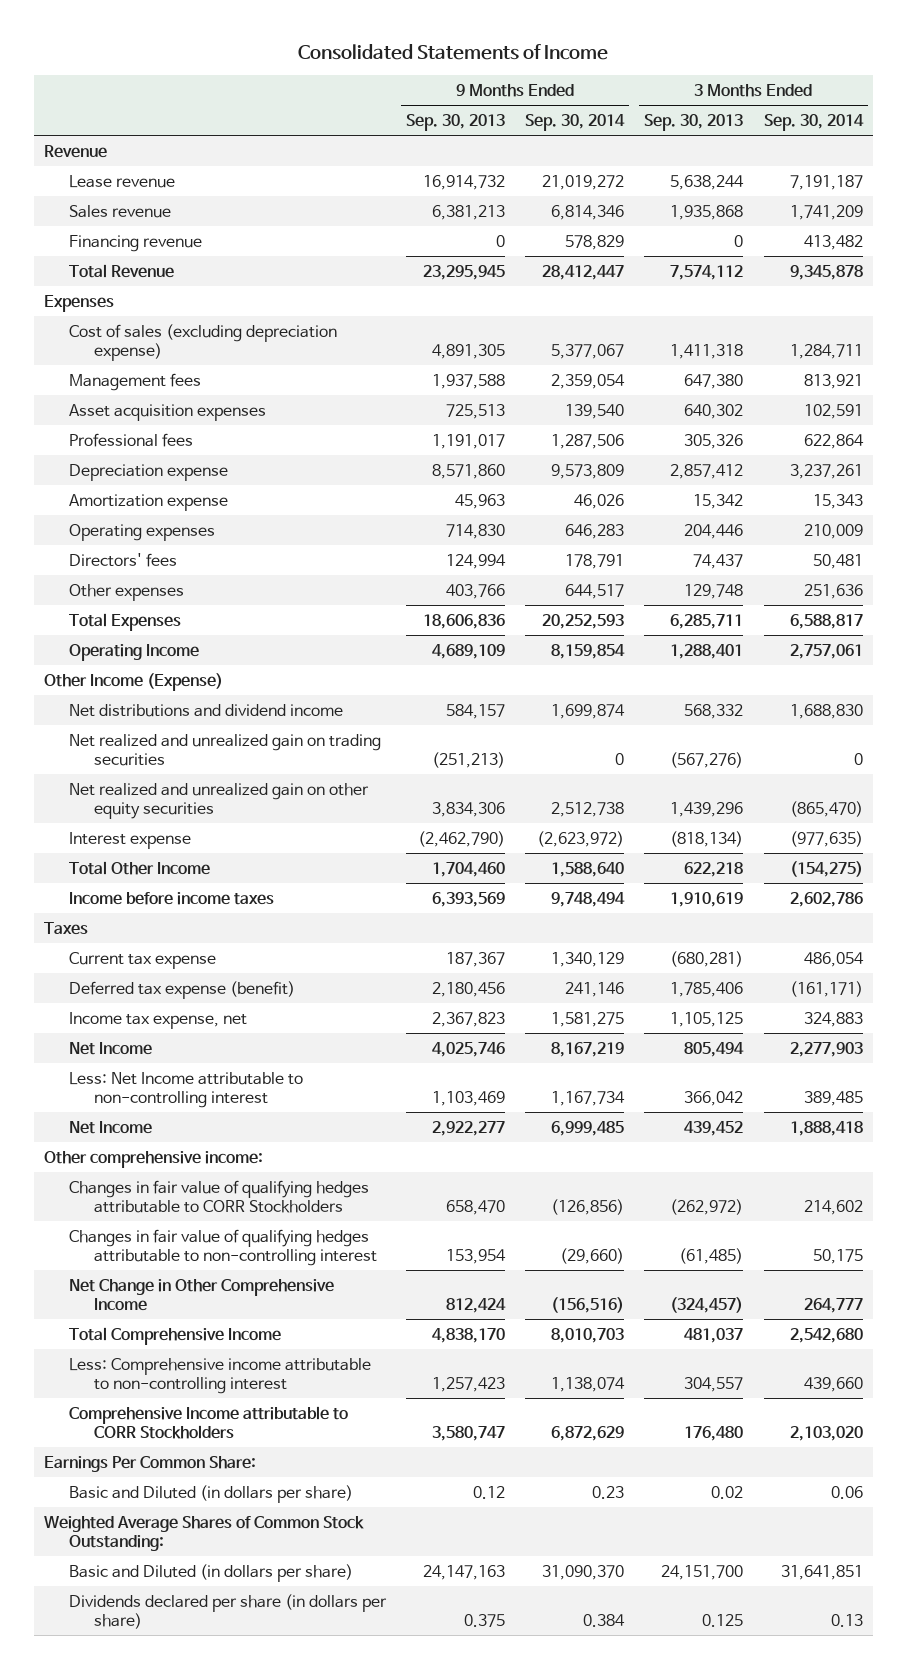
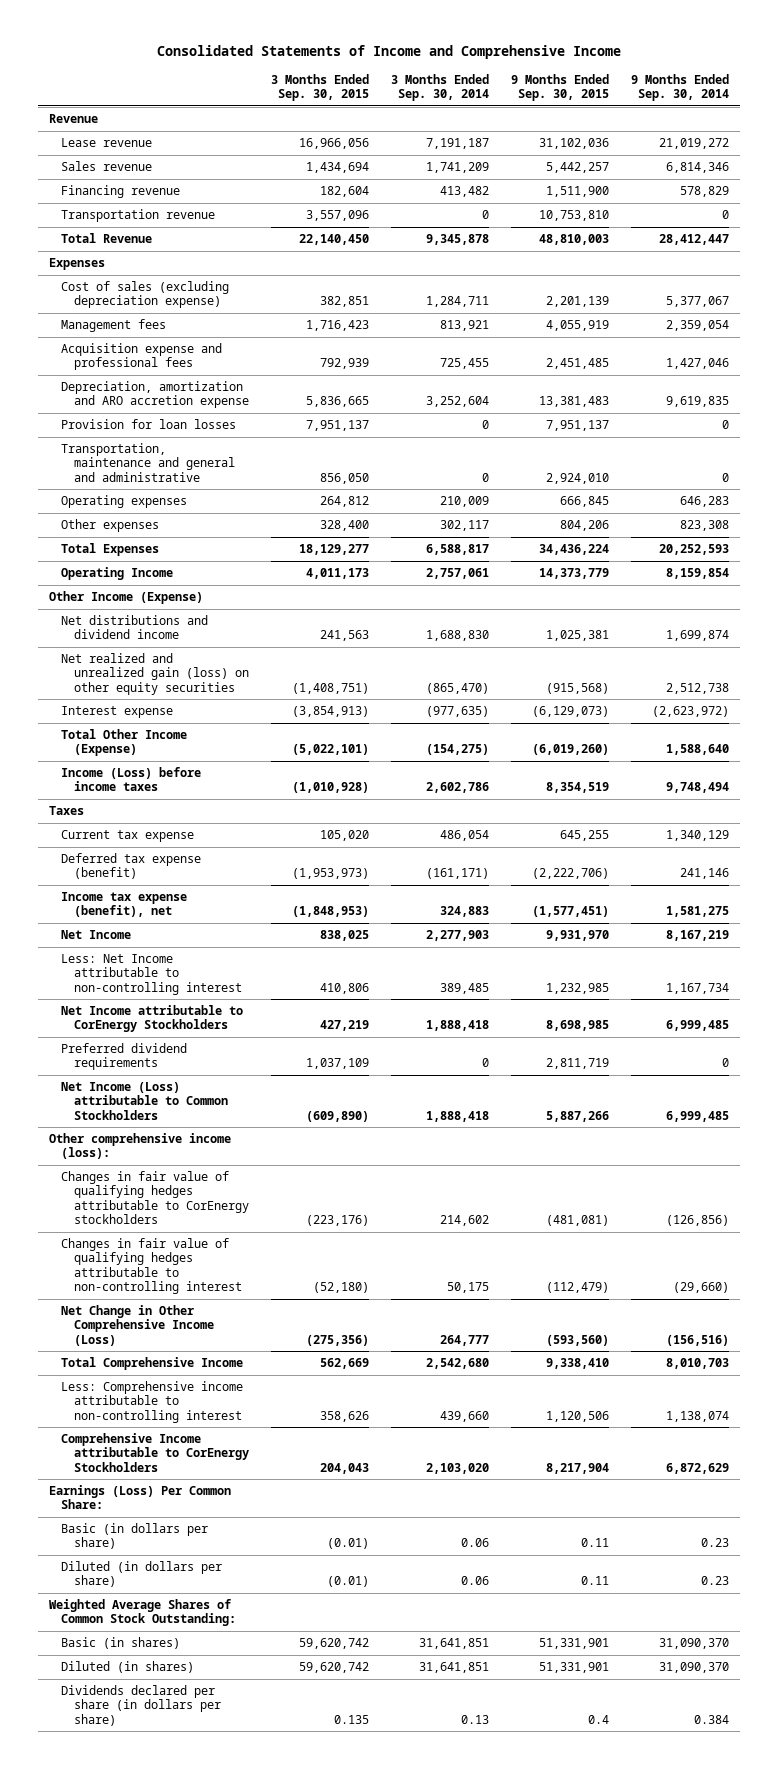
- Consolidated Statements of Income
+ Consolidated Statements of Income and Comprehensive Income
- | 9 Months Ended Sep. 30, 2013 | 9 Months Ended Sep. 30, 2014 | 3 Months Ended Sep. 30, 2013 | 3 Months Ended Sep. 30, 2014
+ | 3 Months Ended Sep. 30, 2015 | 3 Months Ended Sep. 30, 2014 | 9 Months Ended Sep. 30, 2015 | 9 Months Ended Sep. 30, 2014
+ Transportation revenue | 3,557,096 | 0 | 10,753,810 | 0
- Asset acquisition expenses | 725,513 | 139,540 | 640,302 | 102,591
- Professional fees | 1,191,017 | 1,287,506 | 305,326 | 622,864
- Depreciation expense | 8,571,860 | 9,573,809 | 2,857,412 | 3,237,261
- Amortization expense | 45,963 | 46,026 | 15,342 | 15,343
+ Acquisition expense and professional fees | 792,939 | 725,455 | 2,451,485 | 1,427,046
+ Depreciation, amortization and ARO accretion expense | 5,836,665 | 3,252,604 | 13,381,483 | 9,619,835
+ Provision for loan losses | 7,951,137 | 0 | 7,951,137 | 0
+ Transportation, maintenance and general and administrative | 856,050 | 0 | 2,924,010 | 0
- Directors' fees | 124,994 | 178,791 | 74,437 | 50,481
- Other expenses | 403,766 | 644,517 | 129,748 | 251,636
+ Other expenses | 328,400 | 302,117 | 804,206 | 823,308
- Net realized and unrealized gain on trading securities | (251,213) | 0 | (567,276) | 0
- Net realized and unrealized gain on other equity securities | 3,834,306 | 2,512,738 | 1,439,296 | (865,470)
+ Net realized and unrealized gain (loss) on other equity securities | (1,408,751) | (865,470) | (915,568) | 2,512,738
- Total Other Income | 1,704,460 | 1,588,640 | 622,218 | (154,275)
- Income before income taxes | 6,393,569 | 9,748,494 | 1,910,619 | 2,602,786
+ Total Other Income (Expense) | (5,022,101) | (154,275) | (6,019,260) | 1,588,640
+ Income (Loss) before income taxes | (1,010,928) | 2,602,786 | 8,354,519 | 9,748,494
- Income tax expense, net | 2,367,823 | 1,581,275 | 1,105,125 | 324,883
+ Income tax expense (benefit), net | (1,848,953) | 324,883 | (1,577,451) | 1,581,275
- Net Income | 2,922,277 | 6,999,485 | 439,452 | 1,888,418
- Other comprehensive income:
- Changes in fair value of qualifying hedges attributable to CORR Stockholders | 658,470 | (126,856) | (262,972) | 214,602
+ Net Income attributable to CorEnergy Stockholders | 427,219 | 1,888,418 | 8,698,985 | 6,999,485
+ Preferred dividend requirements | 1,037,109 | 0 | 2,811,719 | 0
+ Net Income (Loss) attributable to Common Stockholders | (609,890) | 1,888,418 | 5,887,266 | 6,999,485
+ Other comprehensive income (loss):
+ Changes in fair value of qualifying hedges attributable to CorEnergy stockholders | (223,176) | 214,602 | (481,081) | (126,856)
- Net Change in Other Comprehensive Income | 812,424 | (156,516) | (324,457) | 264,777
+ Net Change in Other Comprehensive Income (Loss) | (275,356) | 264,777 | (593,560) | (156,516)
- Comprehensive Income attributable to CORR Stockholders | 3,580,747 | 6,872,629 | 176,480 | 2,103,020
- Earnings Per Common Share:
- Basic and Diluted (in dollars per share) | 0.12 | 0.23 | 0.02 | 0.06
+ Comprehensive Income attributable to CorEnergy Stockholders | 204,043 | 2,103,020 | 8,217,904 | 6,872,629
+ Earnings (Loss) Per Common Share:
+ Basic (in dollars per share) | (0.01) | 0.06 | 0.11 | 0.23
+ Diluted (in dollars per share) | (0.01) | 0.06 | 0.11 | 0.23
- Basic and Diluted (in dollars per share) | 24,147,163 | 31,090,370 | 24,151,700 | 31,641,851
+ Basic (in shares) | 59,620,742 | 31,641,851 | 51,331,901 | 31,090,370
+ Diluted (in shares) | 59,620,742 | 31,641,851 | 51,331,901 | 31,090,370

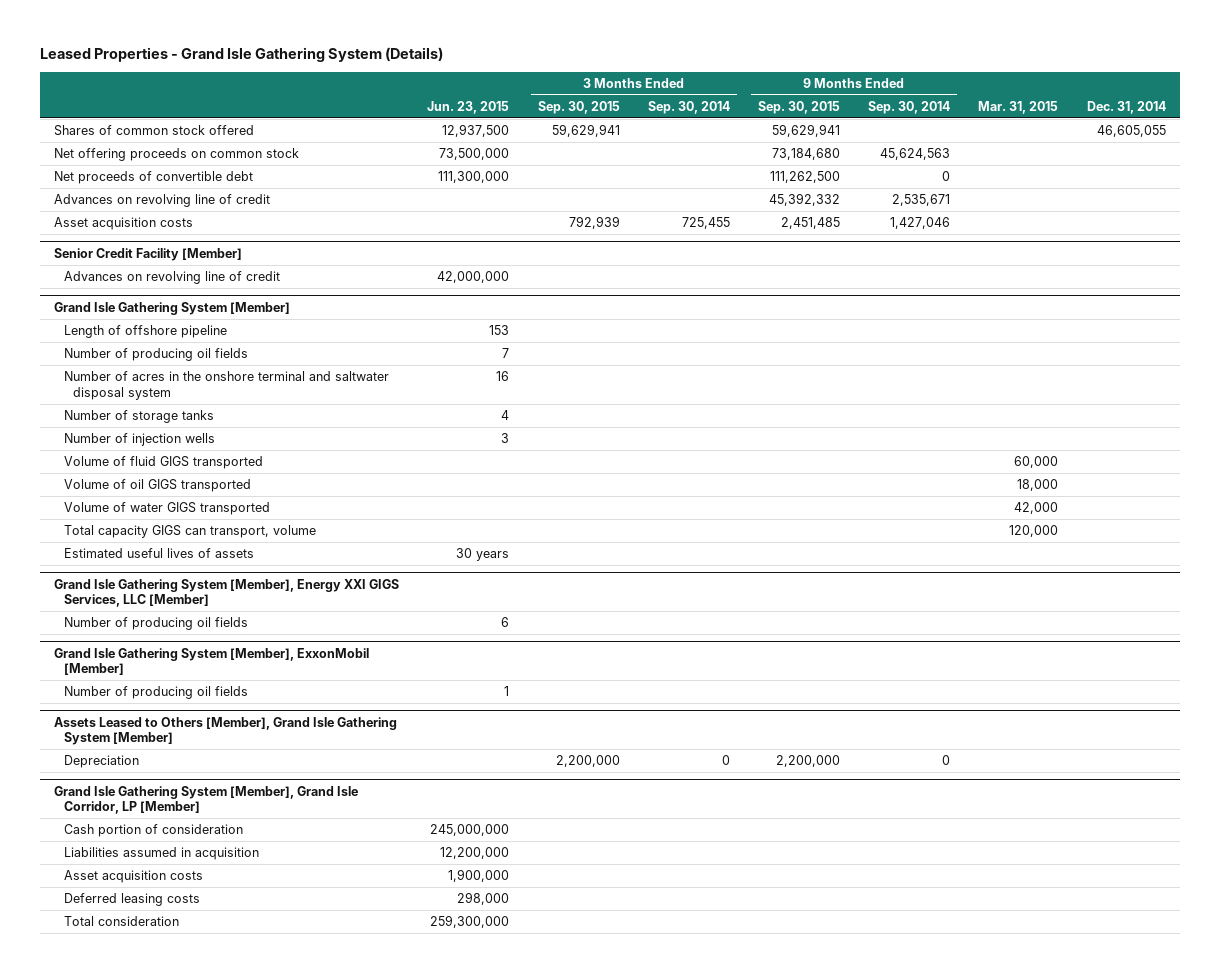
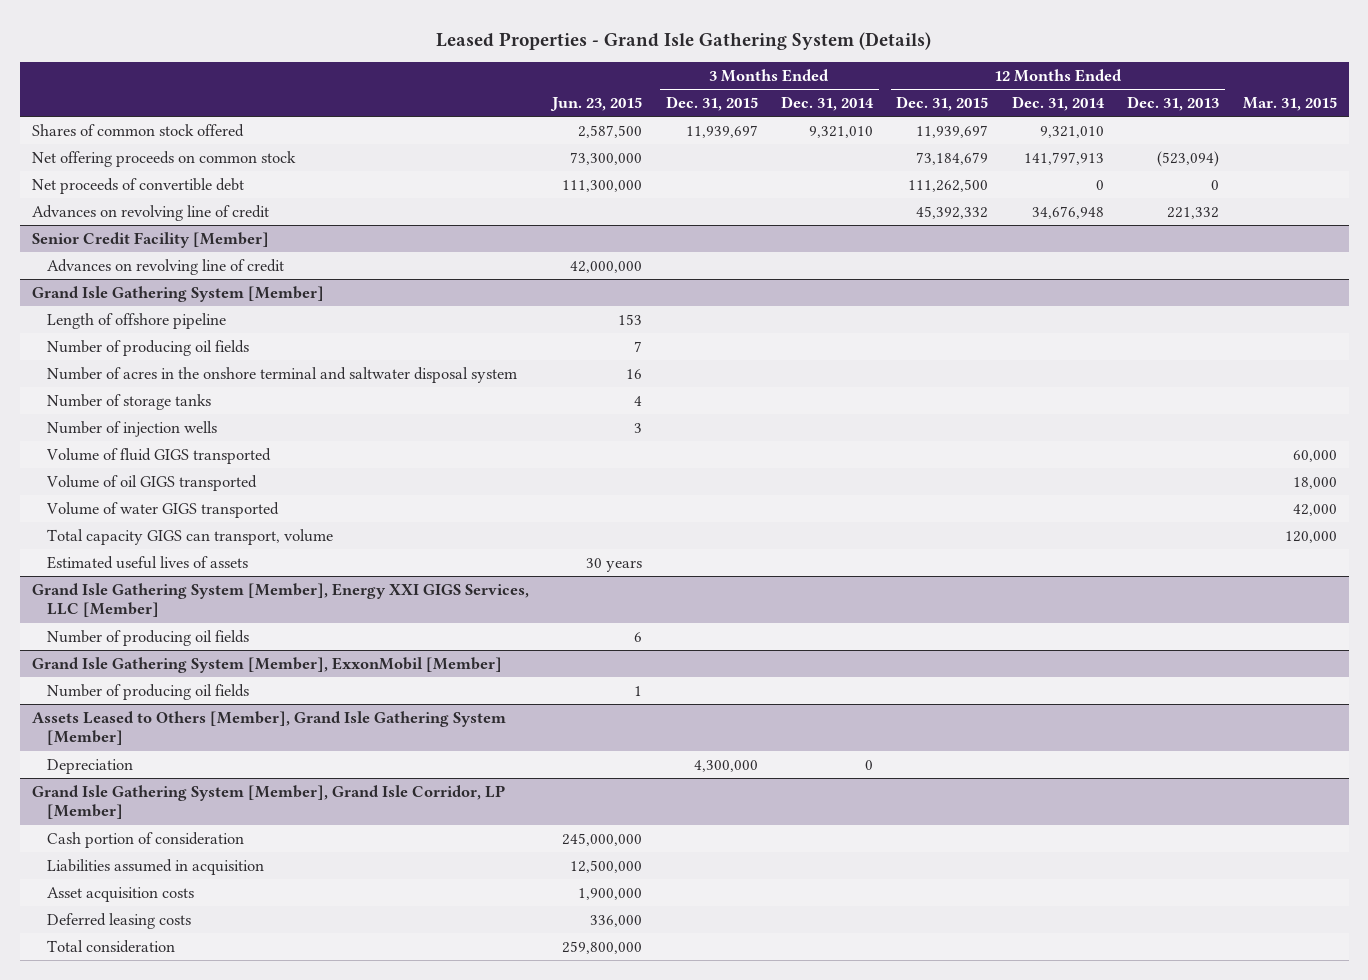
- | Jun. 23, 2015 | 3 Months Ended Sep. 30, 2015 | 3 Months Ended Sep. 30, 2014 | 9 Months Ended Sep. 30, 2015 | 9 Months Ended Sep. 30, 2014 | Mar. 31, 2015 | Dec. 31, 2014
+ | Jun. 23, 2015 | 3 Months Ended Dec. 31, 2015 | 3 Months Ended Dec. 31, 2014 | 12 Months Ended Dec. 31, 2015 | 12 Months Ended Dec. 31, 2014 | 12 Months Ended Dec. 31, 2013 | Mar. 31, 2015
- Shares of common stock offered | 12,937,500 | 59,629,941 | | 59,629,941 | | | 46,605,055
- Net offering proceeds on common stock | 73,500,000 | | | 73,184,680 | 45,624,563 | |
+ Shares of common stock offered | 2,587,500 | 11,939,697 | 9,321,010 | 11,939,697 | 9,321,010 | |
+ Net offering proceeds on common stock | 73,300,000 | | | 73,184,679 | 141,797,913 | (523,094) |
- Asset acquisition costs | | 792,939 | 725,455 | 2,451,485 | 1,427,046 | |
@ Grand Isle Gathering System [Member], Grand Isle Corridor, LP [Member]
- Liabilities assumed in acquisition | 12,200,000 | | | | | |
+ Liabilities assumed in acquisition | 12,500,000 | | | | | |
- Deferred leasing costs | 298,000 | | | | | |
- Total consideration | 259,300,000 | | | | | |
+ Deferred leasing costs | 336,000 | | | | | |
+ Total consideration | 259,800,000 | | | | | |

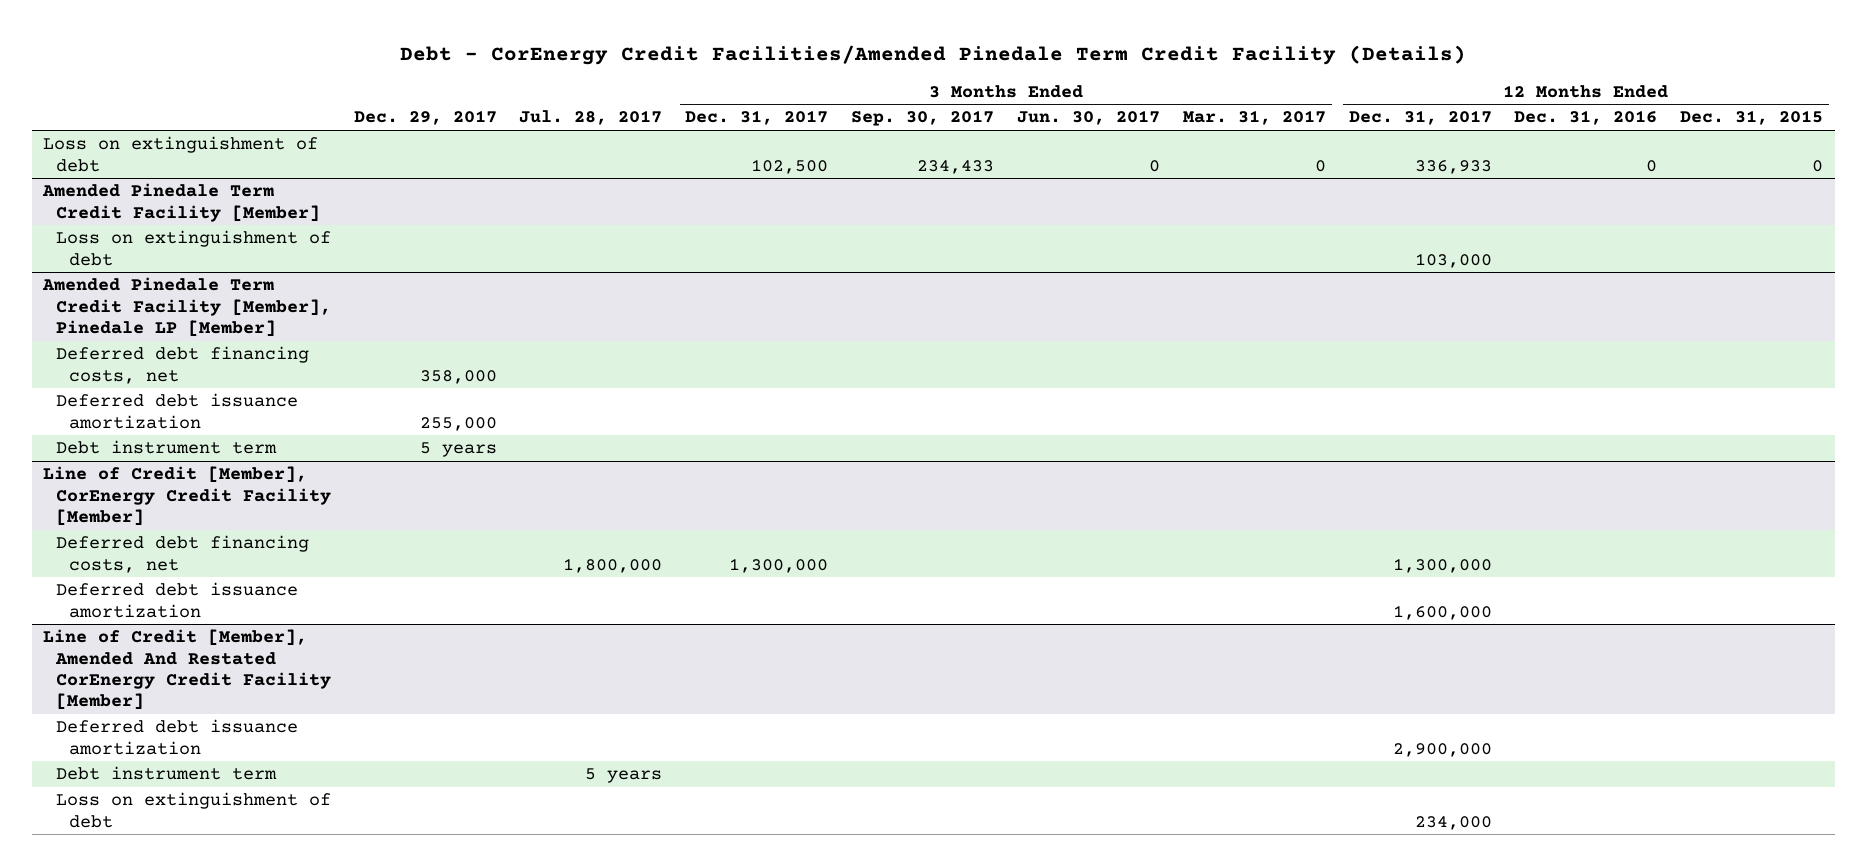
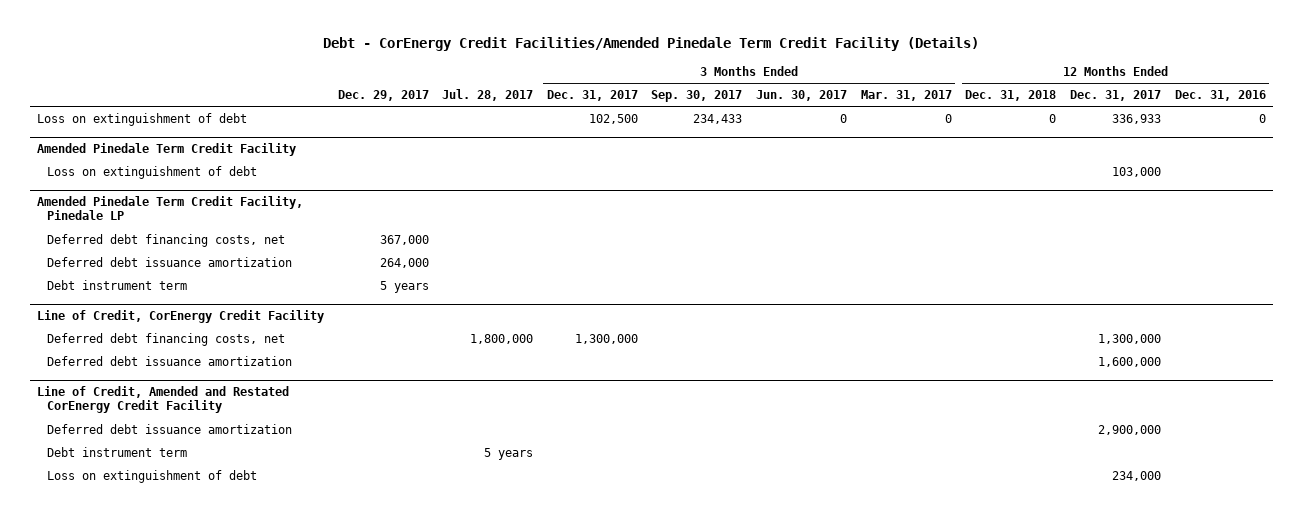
- | Dec. 29, 2017 | Jul. 28, 2017 | 3 Months Ended Dec. 31, 2017 | 3 Months Ended Sep. 30, 2017 | 3 Months Ended Jun. 30, 2017 | 3 Months Ended Mar. 31, 2017 | 12 Months Ended Dec. 31, 2017 | 12 Months Ended Dec. 31, 2016 | 12 Months Ended Dec. 31, 2015
+ | Dec. 29, 2017 | Jul. 28, 2017 | 3 Months Ended Dec. 31, 2017 | 3 Months Ended Sep. 30, 2017 | 3 Months Ended Jun. 30, 2017 | 3 Months Ended Mar. 31, 2017 | 12 Months Ended Dec. 31, 2018 | 12 Months Ended Dec. 31, 2017 | 12 Months Ended Dec. 31, 2016
- Amended Pinedale Term Credit Facility [Member]
+ Amended Pinedale Term Credit Facility
- Amended Pinedale Term Credit Facility [Member], Pinedale LP [Member]
- Deferred debt financing costs, net | 358,000 | | | | | | | |
- Deferred debt issuance amortization | 255,000 | | | | | | | |
+ Amended Pinedale Term Credit Facility, Pinedale LP
+ Deferred debt financing costs, net | 367,000 | | | | | | | |
+ Deferred debt issuance amortization | 264,000 | | | | | | | |
- Line of Credit [Member], CorEnergy Credit Facility [Member]
+ Line of Credit, CorEnergy Credit Facility
- Line of Credit [Member], Amended And Restated CorEnergy Credit Facility [Member]
+ Line of Credit, Amended and Restated CorEnergy Credit Facility

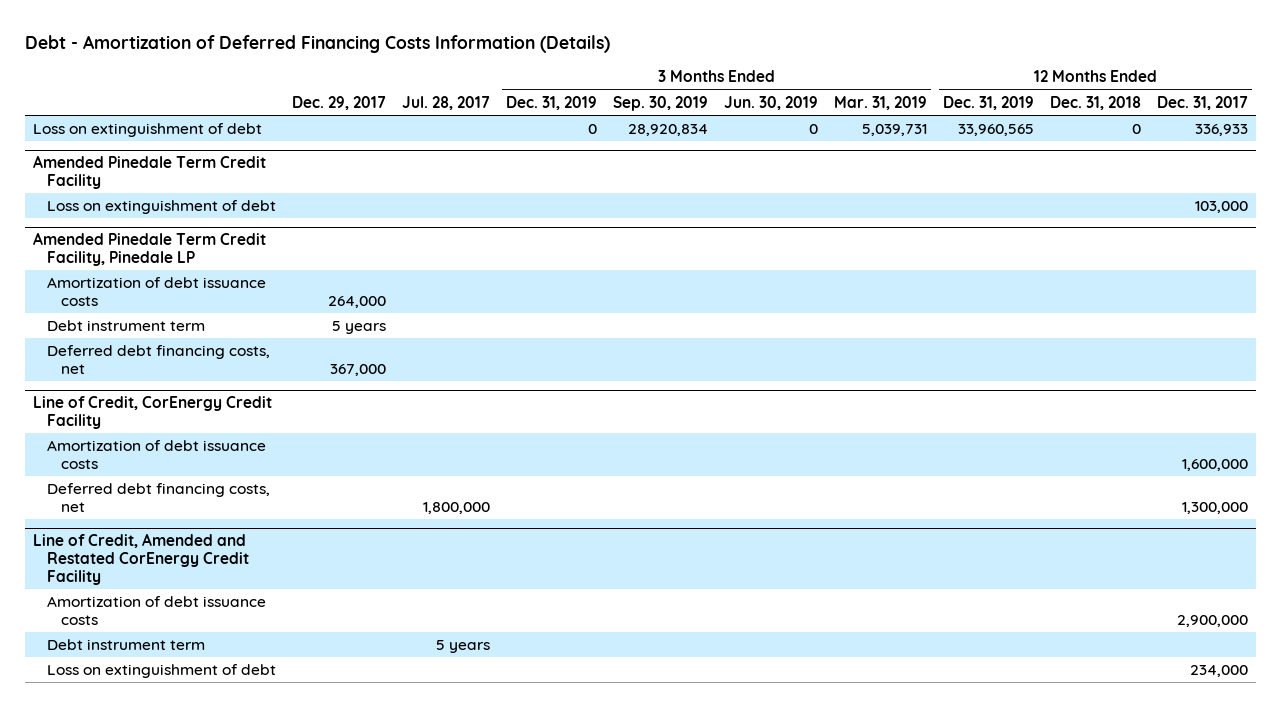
- Debt - CorEnergy Credit Facilities/Amended Pinedale Term Credit Facility (Details)
+ Debt - Amortization of Deferred Financing Costs Information (Details)
- | Dec. 29, 2017 | Jul. 28, 2017 | 3 Months Ended Dec. 31, 2017 | 3 Months Ended Sep. 30, 2017 | 3 Months Ended Jun. 30, 2017 | 3 Months Ended Mar. 31, 2017 | 12 Months Ended Dec. 31, 2018 | 12 Months Ended Dec. 31, 2017 | 12 Months Ended Dec. 31, 2016
+ | Dec. 29, 2017 | Jul. 28, 2017 | 3 Months Ended Dec. 31, 2019 | 3 Months Ended Sep. 30, 2019 | 3 Months Ended Jun. 30, 2019 | 3 Months Ended Mar. 31, 2019 | 12 Months Ended Dec. 31, 2019 | 12 Months Ended Dec. 31, 2018 | 12 Months Ended Dec. 31, 2017
@ Amended Pinedale Term Credit Facility, Pinedale LP
- Deferred debt issuance amortization | 264,000 | | | | | | | |
+ Amortization of debt issuance costs | 264,000 | | | | | | | |
moved down: Deferred debt financing costs, net | 367,000 | | | | | | | |
@ Line of Credit, CorEnergy Credit Facility
+ Amortization of debt issuance costs | | | | | | | | | 1,600,000
- Deferred debt issuance amortization | | | | | | | | 1,600,000 |
@ Line of Credit, Amended and Restated CorEnergy Credit Facility
- Deferred debt issuance amortization | | | | | | | | 2,900,000 |
+ Amortization of debt issuance costs | | | | | | | | | 2,900,000

